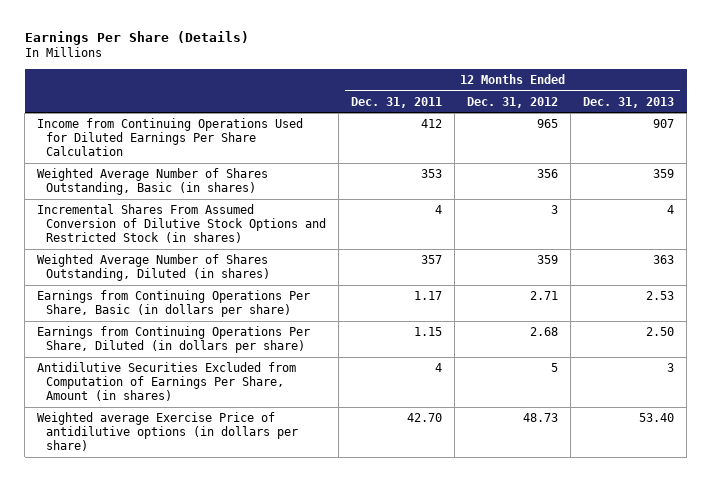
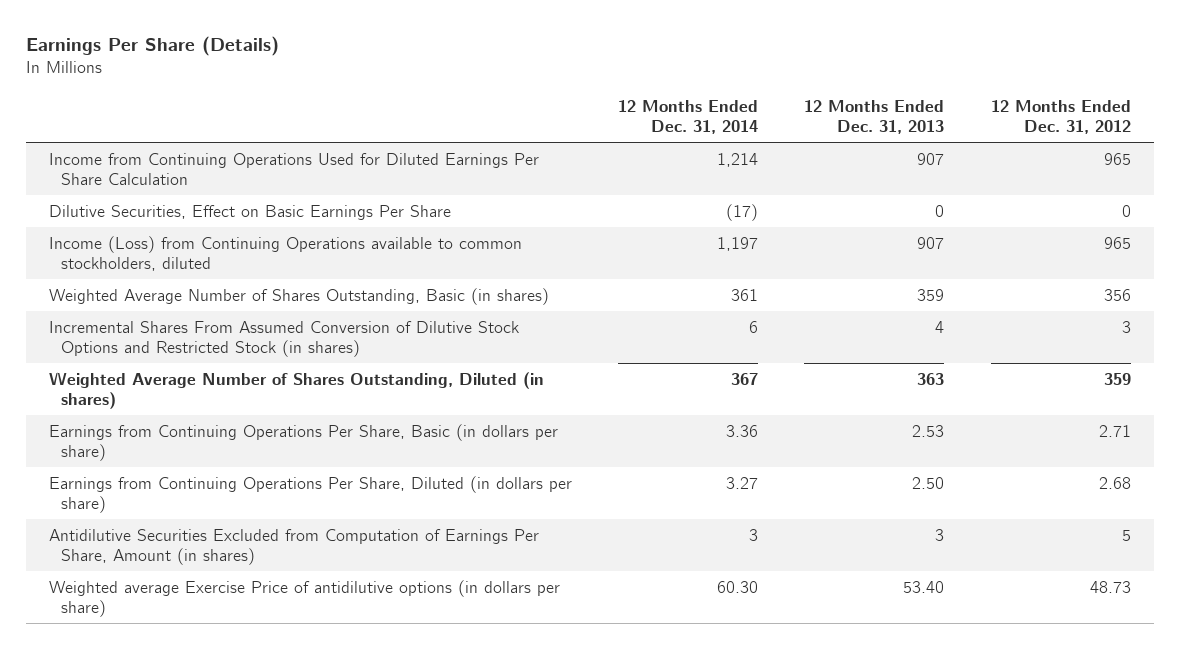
- | 12 Months Ended Dec. 31, 2011 | 12 Months Ended Dec. 31, 2012 | 12 Months Ended Dec. 31, 2013
+ | 12 Months Ended Dec. 31, 2014 | 12 Months Ended Dec. 31, 2013 | 12 Months Ended Dec. 31, 2012
+ Dilutive Securities, Effect on Basic Earnings Per Share | (17) | 0 | 0
+ Income (Loss) from Continuing Operations available to common stockholders, diluted | 1,197 | 907 | 965

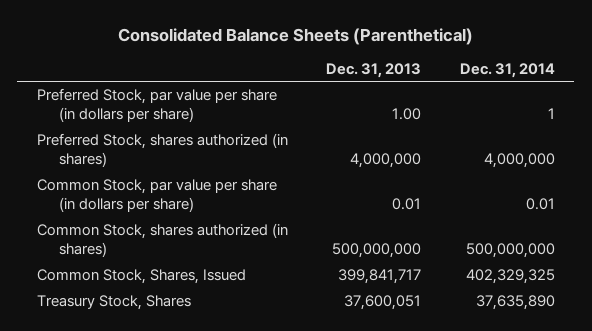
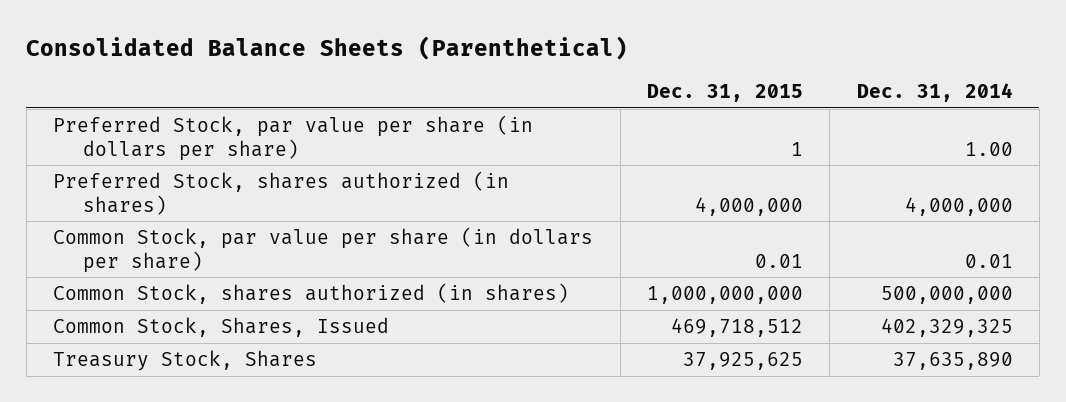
- | Dec. 31, 2013 | Dec. 31, 2014
+ | Dec. 31, 2015 | Dec. 31, 2014
- Preferred Stock, par value per share (in dollars per share) | 1.00 | 1
+ Preferred Stock, par value per share (in dollars per share) | 1 | 1.00

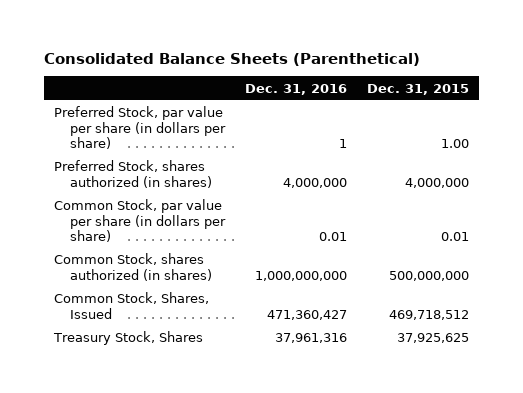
- | Dec. 31, 2015 | Dec. 31, 2014
+ | Dec. 31, 2016 | Dec. 31, 2015
- Preferred Stock, par value per share (in dollars per share) | 1 | 1.00
+ Preferred Stock, par value per share (in dollars per share) | 1 | 1.00
- Common Stock, shares authorized (in shares) | 1,000,000,000 | 500,000,000
+ Common Stock, shares authorized (in shares) | 1,000,000,000 | 500,000,000

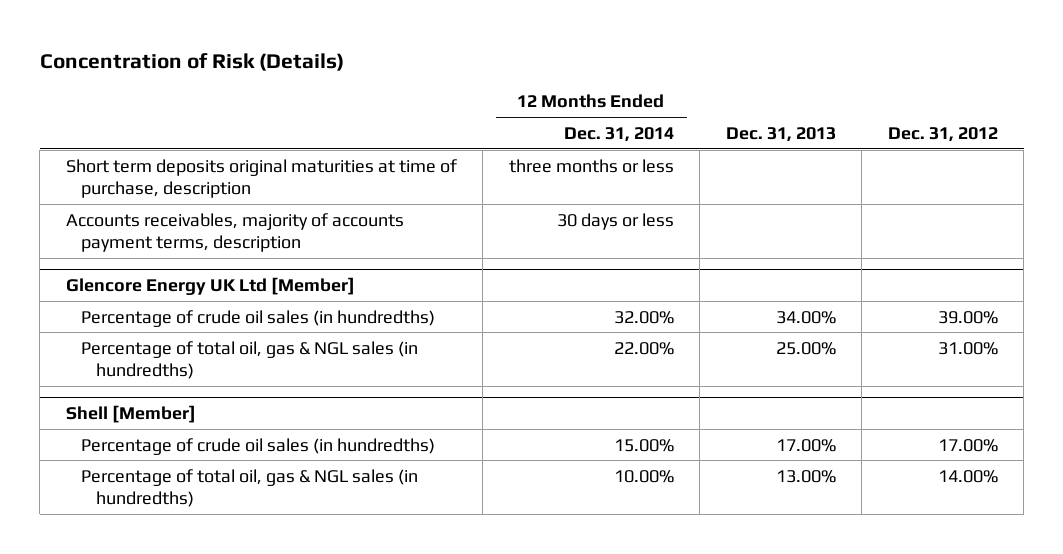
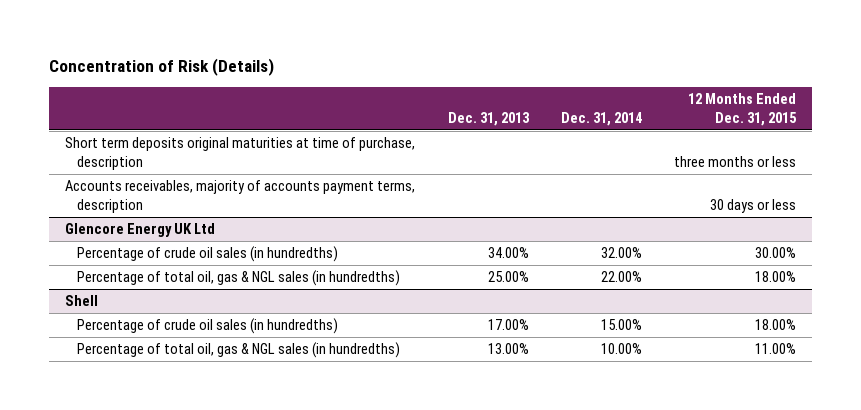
- | 12 Months Ended Dec. 31, 2014 | Dec. 31, 2013 | Dec. 31, 2012
+ | Dec. 31, 2013 | Dec. 31, 2014 | 12 Months Ended Dec. 31, 2015
- Glencore Energy UK Ltd [Member]
+ Glencore Energy UK Ltd
- Shell [Member]
+ Shell

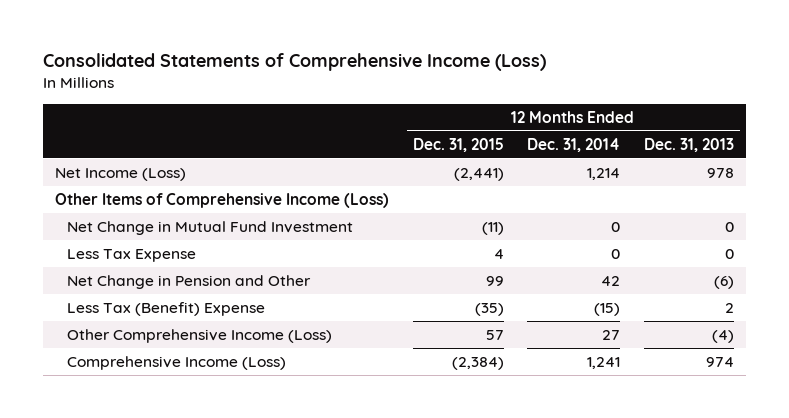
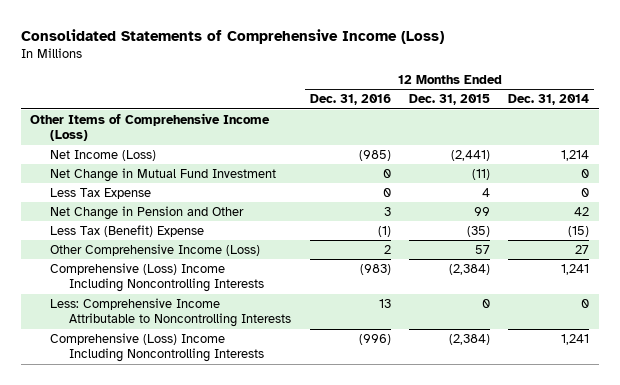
- | 12 Months Ended Dec. 31, 2015 | 12 Months Ended Dec. 31, 2014 | 12 Months Ended Dec. 31, 2013
+ | 12 Months Ended Dec. 31, 2016 | 12 Months Ended Dec. 31, 2015 | 12 Months Ended Dec. 31, 2014
moved down: Net Income (Loss) | (985) | (2,441) | 1,214
- Comprehensive Income (Loss) | (2,384) | 1,241 | 974
+ Comprehensive (Loss) Income Including Noncontrolling Interests | (983) | (2,384) | 1,241
+ Less: Comprehensive Income Attributable to Noncontrolling Interests | 13 | 0 | 0
+ Comprehensive (Loss) Income Including Noncontrolling Interests | (996) | (2,384) | 1,241

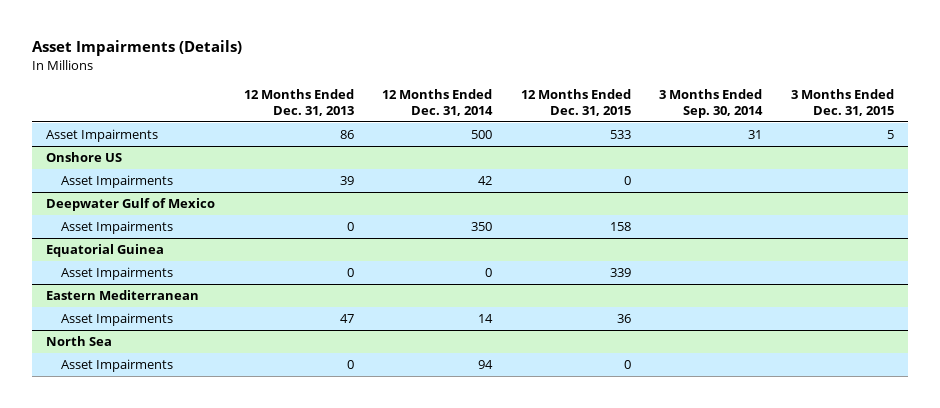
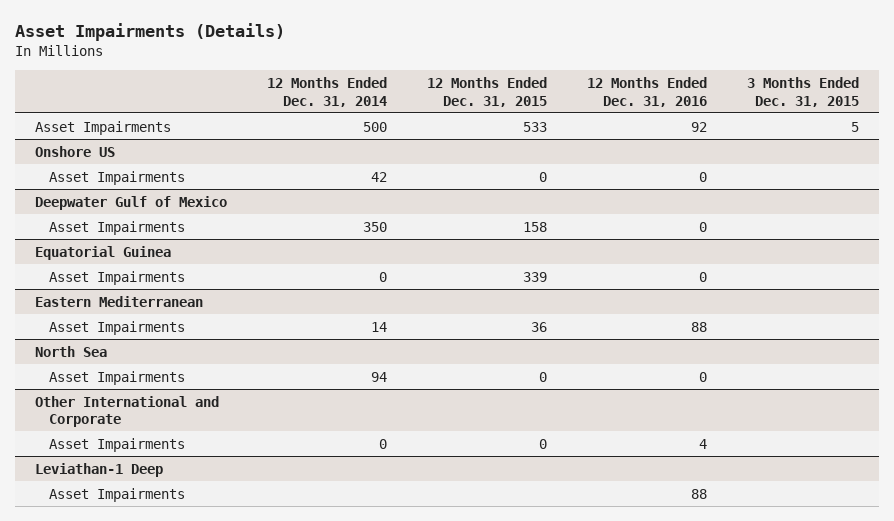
- | 12 Months Ended Dec. 31, 2013 | 12 Months Ended Dec. 31, 2014 | 12 Months Ended Dec. 31, 2015 | 3 Months Ended Sep. 30, 2014 | 3 Months Ended Dec. 31, 2015
+ | 12 Months Ended Dec. 31, 2014 | 12 Months Ended Dec. 31, 2015 | 12 Months Ended Dec. 31, 2016 | 3 Months Ended Dec. 31, 2015
+ Other International and Corporate
+ Asset Impairments | 0 | 0 | 4 |
+ Leviathan-1 Deep
+ Asset Impairments | | | 88 |

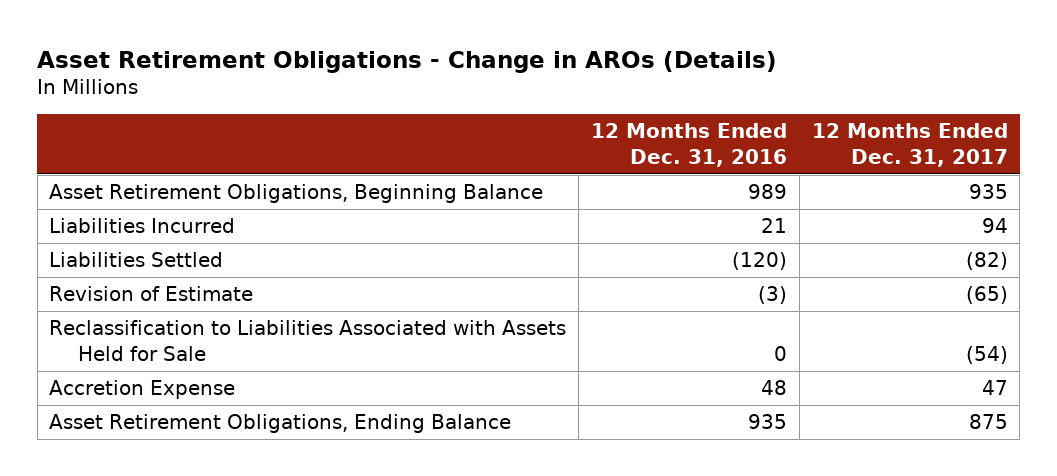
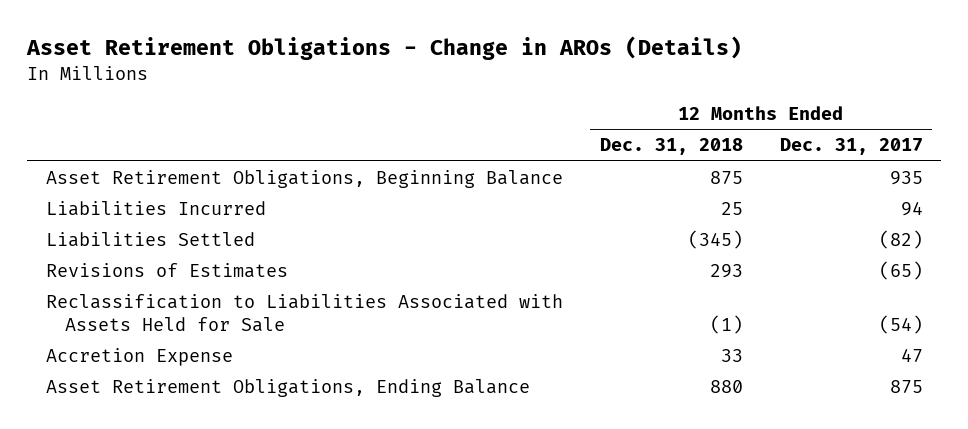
- | 12 Months Ended Dec. 31, 2016 | 12 Months Ended Dec. 31, 2017
+ | 12 Months Ended Dec. 31, 2018 | 12 Months Ended Dec. 31, 2017
- Revision of Estimate | (3) | (65)
+ Revisions of Estimates | 293 | (65)

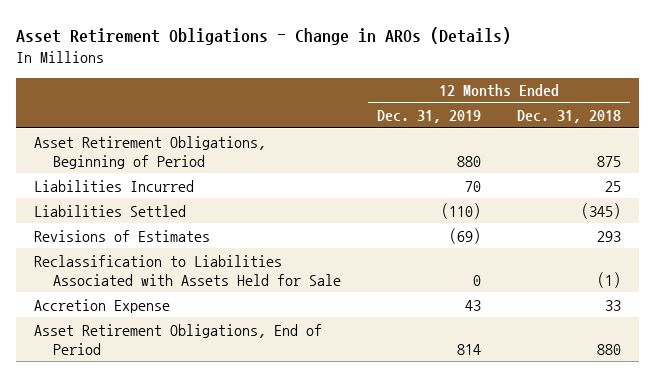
- | 12 Months Ended Dec. 31, 2018 | 12 Months Ended Dec. 31, 2017
+ | 12 Months Ended Dec. 31, 2019 | 12 Months Ended Dec. 31, 2018
- Asset Retirement Obligations, Beginning Balance | 875 | 935
+ Asset Retirement Obligations, Beginning of Period | 880 | 875
- Asset Retirement Obligations, Ending Balance | 880 | 875
+ Asset Retirement Obligations, End of Period | 814 | 880

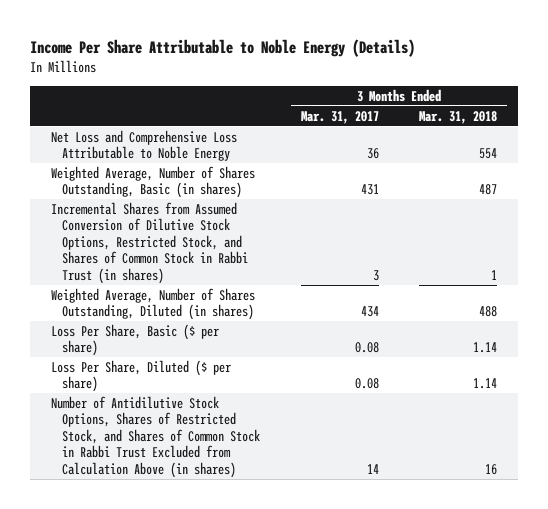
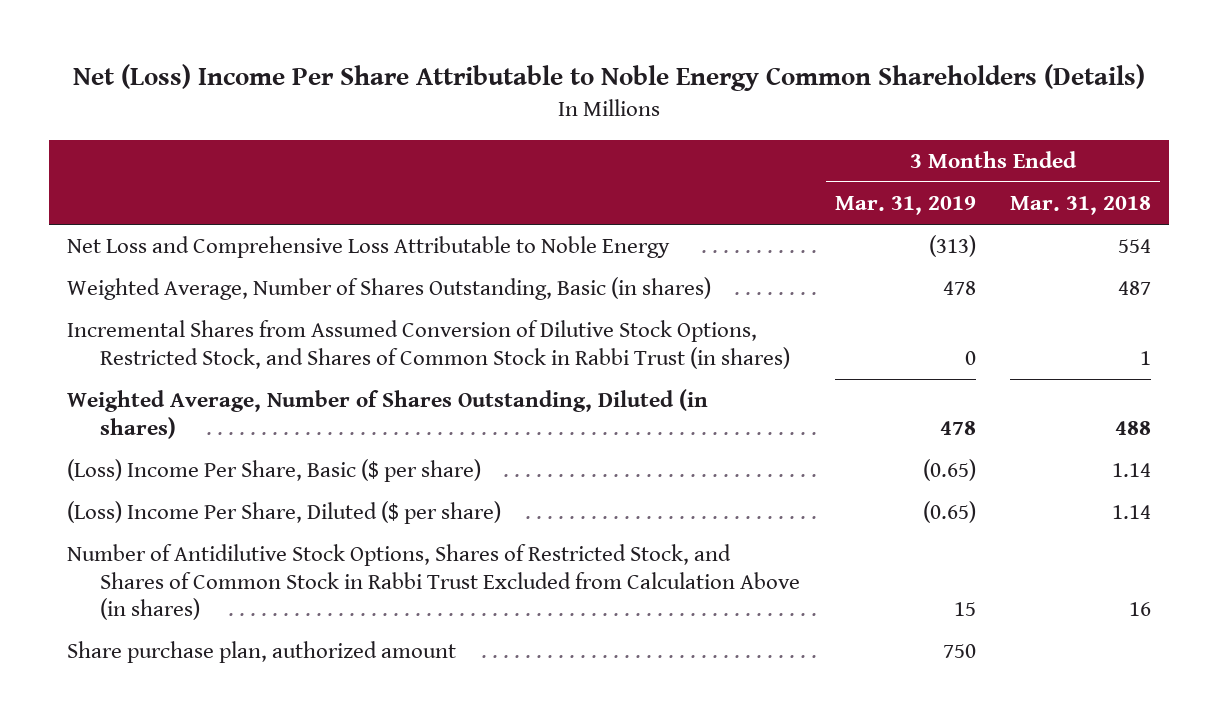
- Income Per Share Attributable to Noble Energy (Details)
+ Net (Loss) Income Per Share Attributable to Noble Energy Common Shareholders (Details)
- | 3 Months Ended Mar. 31, 2017 | 3 Months Ended Mar. 31, 2018
+ | 3 Months Ended Mar. 31, 2019 | 3 Months Ended Mar. 31, 2018
- Loss Per Share, Basic ($ per share) | 0.08 | 1.14
- Loss Per Share, Diluted ($ per share) | 0.08 | 1.14
+ (Loss) Income Per Share, Basic ($ per share) | (0.65) | 1.14
+ (Loss) Income Per Share, Diluted ($ per share) | (0.65) | 1.14
+ Share purchase plan, authorized amount | 750 |

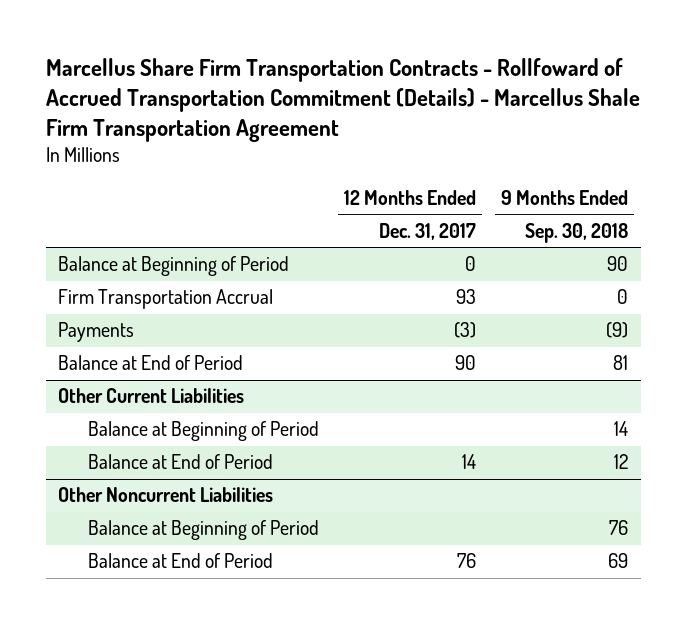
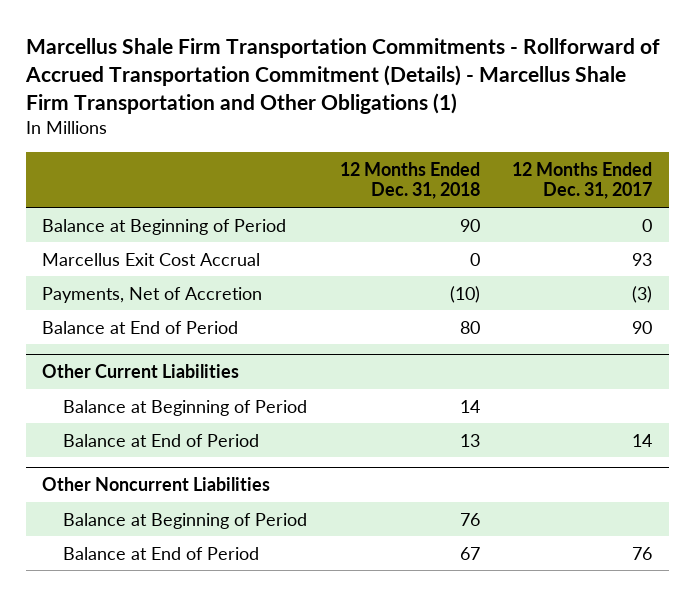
- Marcellus Share Firm Transportation Contracts - Rollfoward of Accrued Transportation Commitment (Details) - Marcellus Shale Firm Transportation Agreement
+ Marcellus Shale Firm Transportation Commitments - Rollforward of Accrued Transportation Commitment (Details) - Marcellus Shale Firm Transportation and Other Obligations (1)
- | 12 Months Ended Dec. 31, 2017 | 9 Months Ended Sep. 30, 2018
+ | 12 Months Ended Dec. 31, 2018 | 12 Months Ended Dec. 31, 2017
- Firm Transportation Accrual | 93 | 0
- Payments | (3) | (9)
+ Marcellus Exit Cost Accrual | 0 | 93
+ Payments, Net of Accretion | (10) | (3)

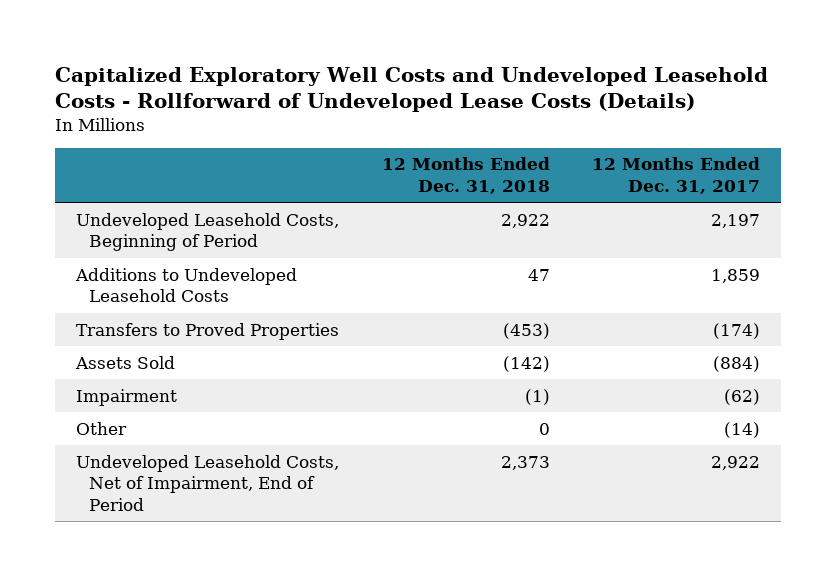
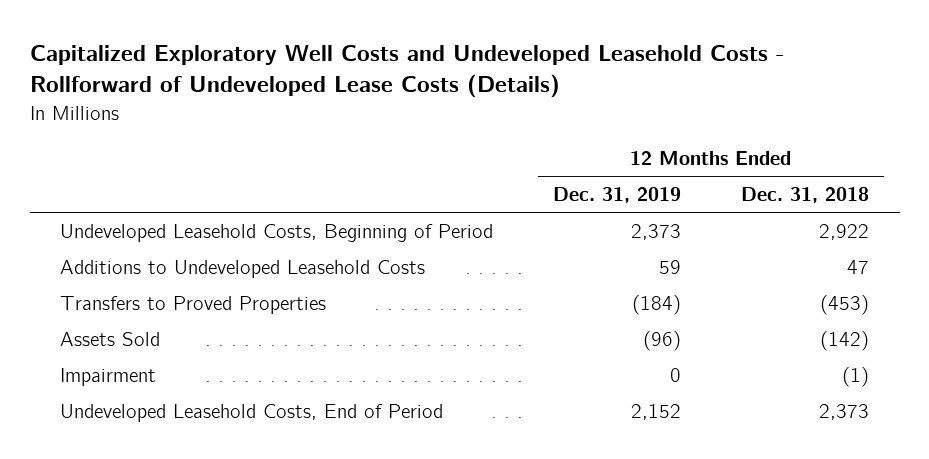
- | 12 Months Ended Dec. 31, 2018 | 12 Months Ended Dec. 31, 2017
+ | 12 Months Ended Dec. 31, 2019 | 12 Months Ended Dec. 31, 2018
- Other | 0 | (14)
- Undeveloped Leasehold Costs, Net of Impairment, End of Period | 2,373 | 2,922
+ Undeveloped Leasehold Costs, End of Period | 2,152 | 2,373

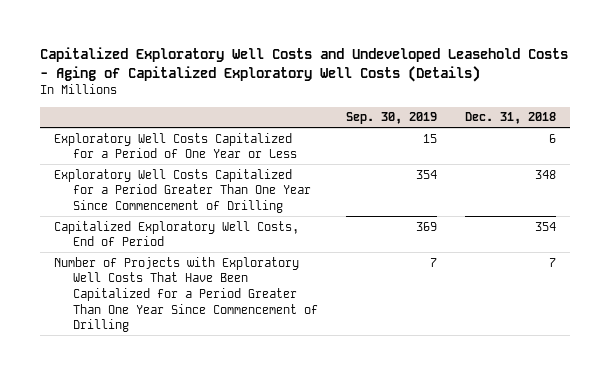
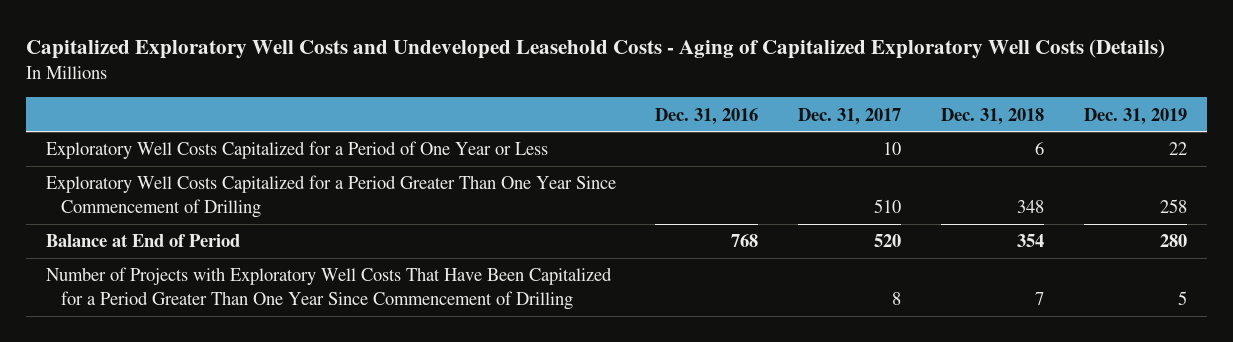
- | Sep. 30, 2019 | Dec. 31, 2018
+ | Dec. 31, 2016 | Dec. 31, 2017 | Dec. 31, 2018 | Dec. 31, 2019
- Capitalized Exploratory Well Costs, End of Period | 369 | 354
+ Balance at End of Period | 768 | 520 | 354 | 280

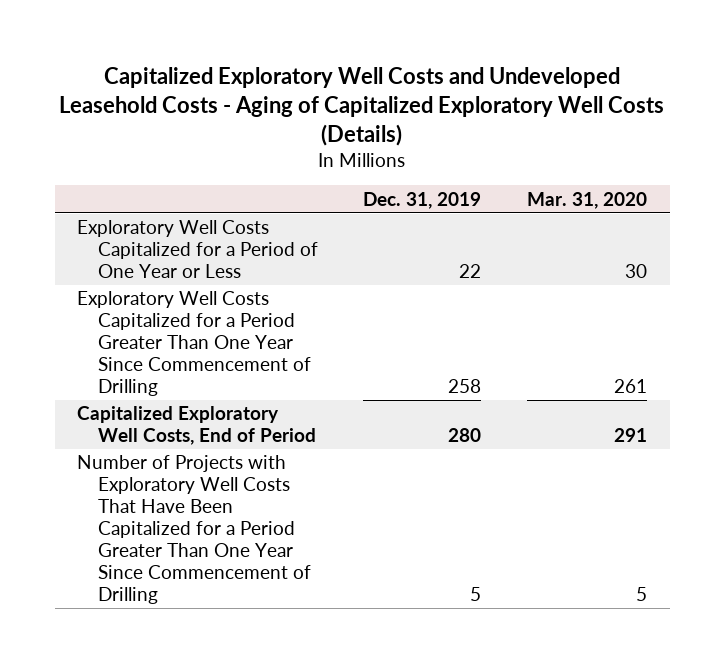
- | Dec. 31, 2016 | Dec. 31, 2017 | Dec. 31, 2018 | Dec. 31, 2019
+ | Dec. 31, 2019 | Mar. 31, 2020
- Balance at End of Period | 768 | 520 | 354 | 280
+ Capitalized Exploratory Well Costs, End of Period | 280 | 291

